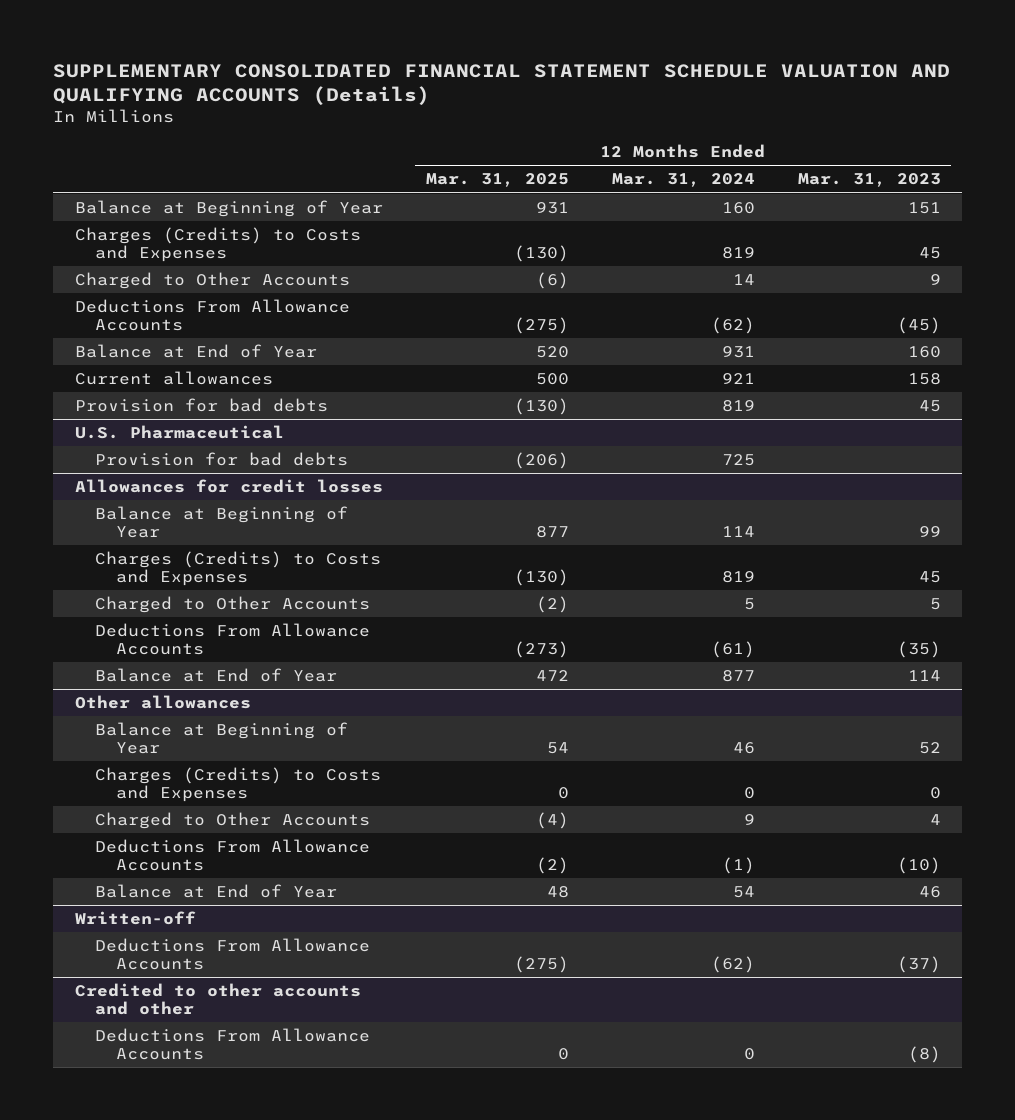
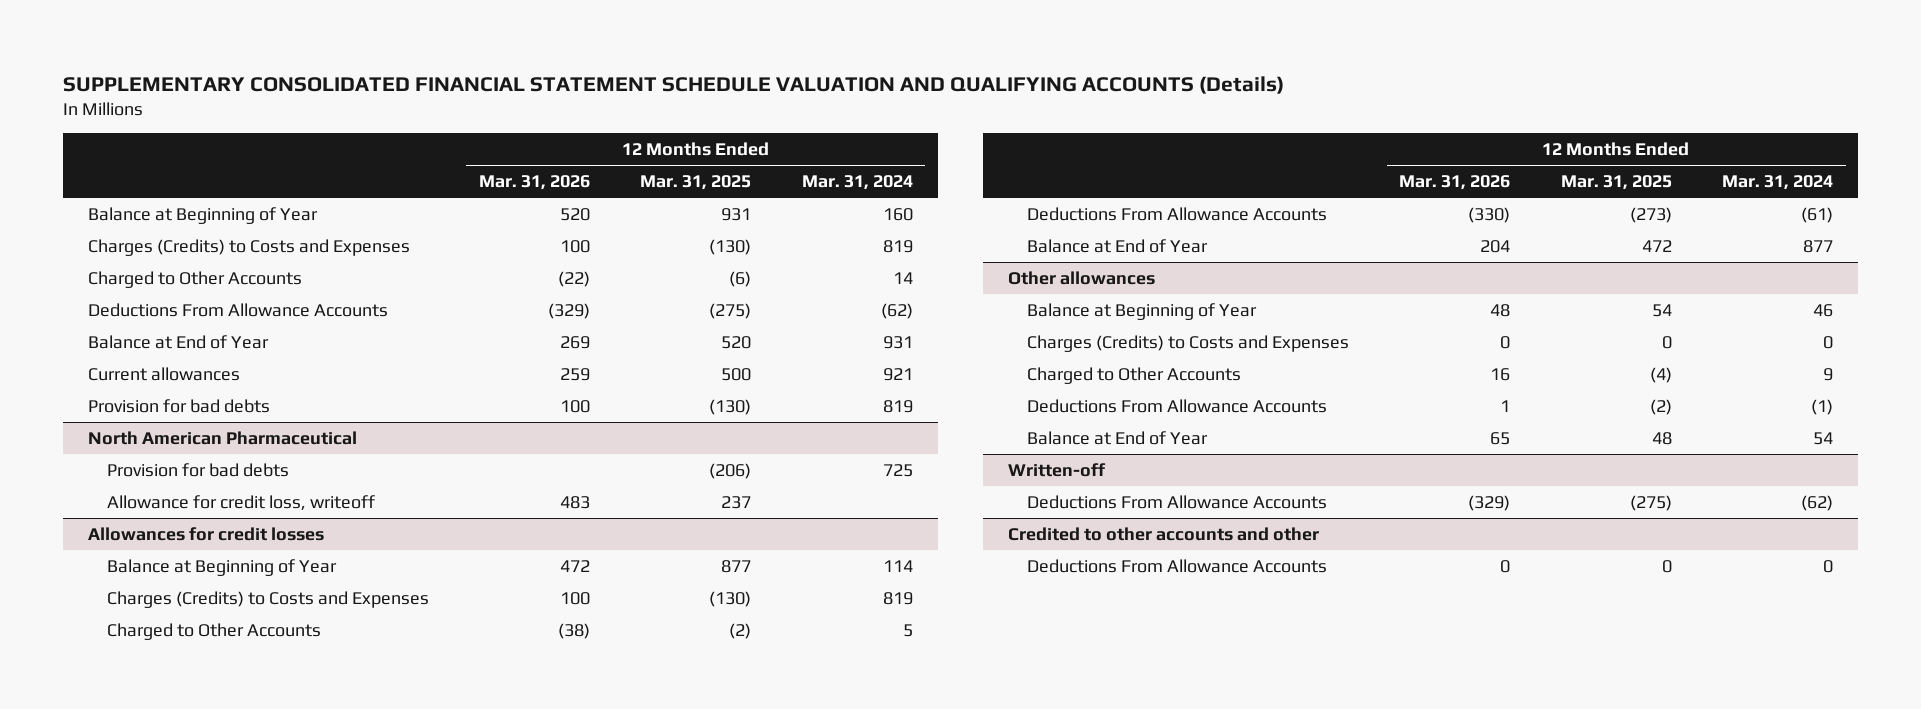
- | 12 Months Ended Mar. 31, 2025 | 12 Months Ended Mar. 31, 2024 | 12 Months Ended Mar. 31, 2023
+ | 12 Months Ended Mar. 31, 2026 | 12 Months Ended Mar. 31, 2025 | 12 Months Ended Mar. 31, 2024
- U.S. Pharmaceutical
+ North American Pharmaceutical
+ Allowance for credit loss, writeoff | 483 | 237 |

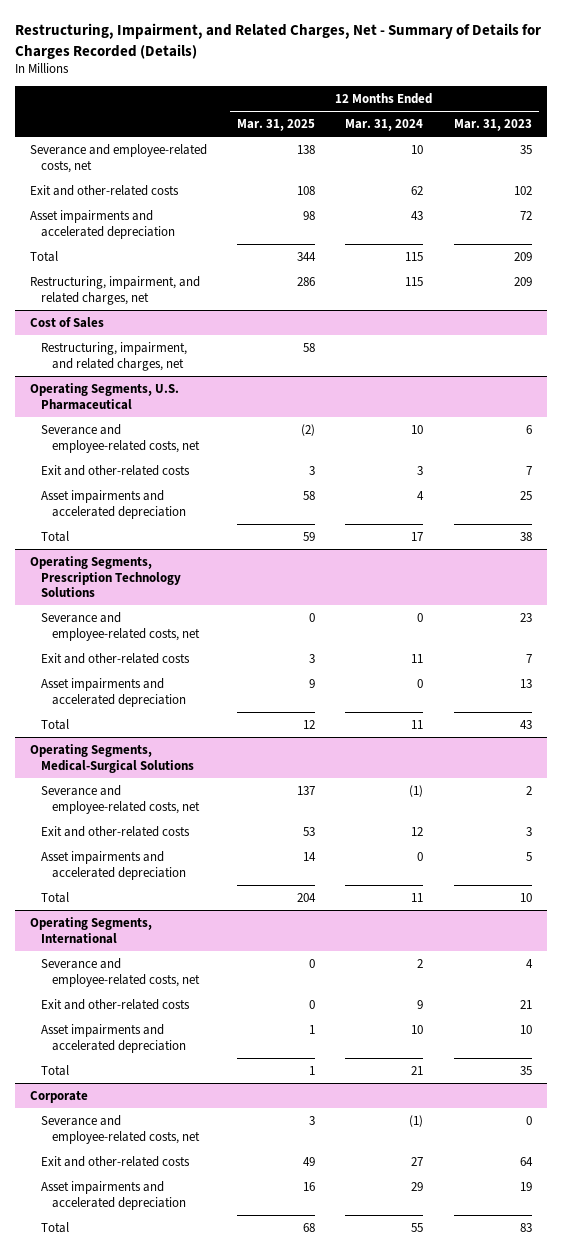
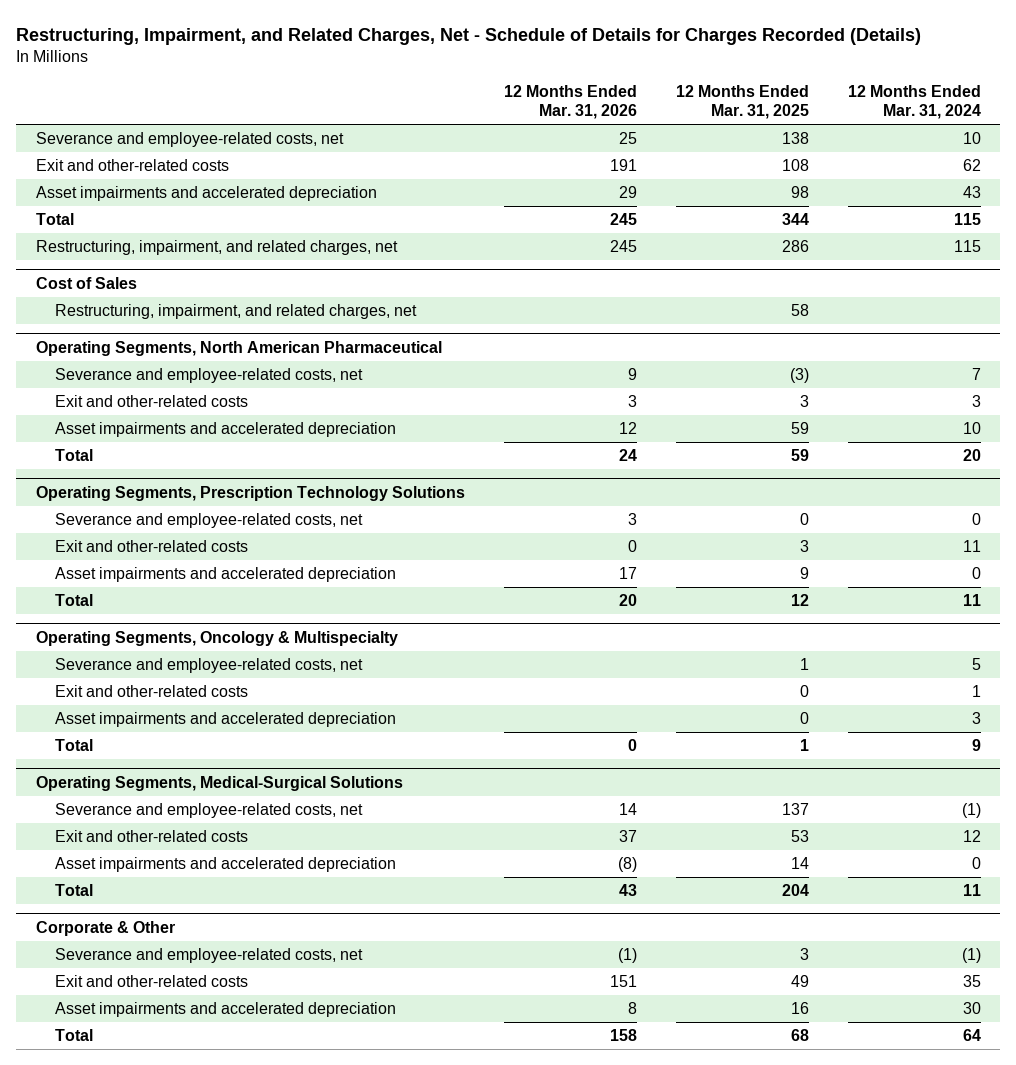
- Restructuring, Impairment, and Related Charges, Net - Summary of Details for Charges Recorded (Details)
+ Restructuring, Impairment, and Related Charges, Net - Schedule of Details for Charges Recorded (Details)
- | 12 Months Ended Mar. 31, 2025 | 12 Months Ended Mar. 31, 2024 | 12 Months Ended Mar. 31, 2023
+ | 12 Months Ended Mar. 31, 2026 | 12 Months Ended Mar. 31, 2025 | 12 Months Ended Mar. 31, 2024
- Operating Segments, U.S. Pharmaceutical
- Severance and employee-related costs, net | (2) | 10 | 6
+ Operating Segments, North American Pharmaceutical
+ Severance and employee-related costs, net | 9 | (3) | 7
- Asset impairments and accelerated depreciation | 58 | 4 | 25
- Total | 59 | 17 | 38
+ Asset impairments and accelerated depreciation | 12 | 59 | 10
+ Total | 24 | 59 | 20
+ Operating Segments, Oncology & Multispecialty
+ Severance and employee-related costs, net | | 1 | 5
+ Exit and other-related costs | | 0 | 1
+ Asset impairments and accelerated depreciation | | 0 | 3
+ Total | 0 | 1 | 9
- Operating Segments, International
- Severance and employee-related costs, net | 0 | 2 | 4
- Exit and other-related costs | 0 | 9 | 21
- Asset impairments and accelerated depreciation | 1 | 10 | 10
- Total | 1 | 21 | 35
- Corporate
+ Corporate & Other
- Exit and other-related costs | 49 | 27 | 64
- Asset impairments and accelerated depreciation | 16 | 29 | 19
- Total | 68 | 55 | 83
+ Exit and other-related costs | 151 | 49 | 35
+ Asset impairments and accelerated depreciation | 8 | 16 | 30
+ Total | 158 | 68 | 64

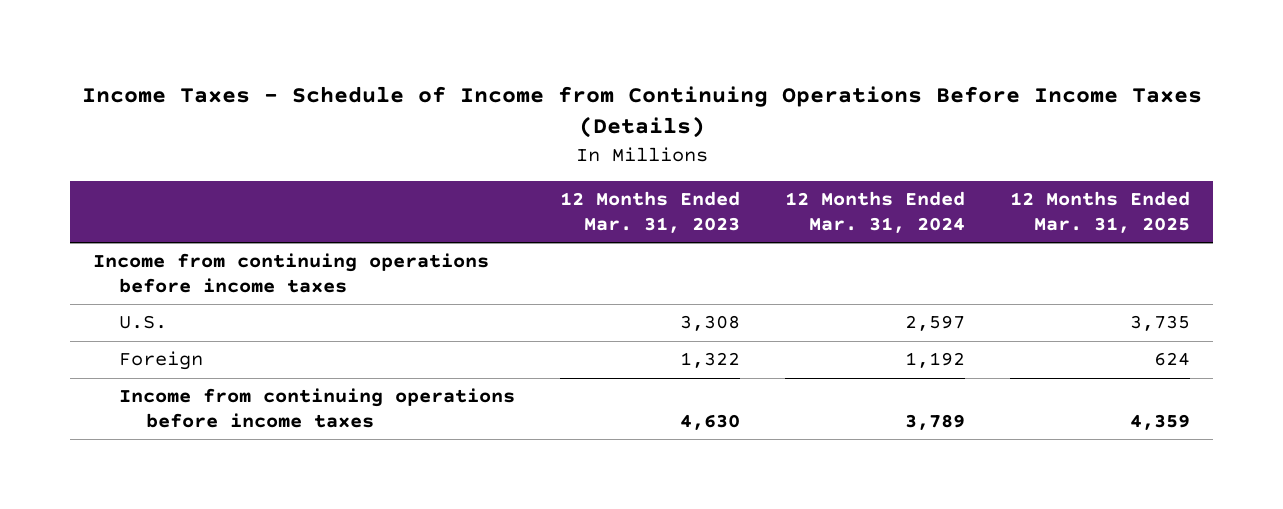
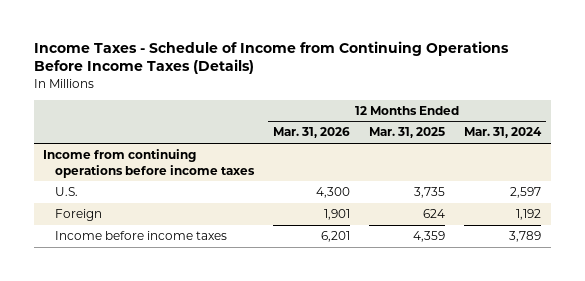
- | 12 Months Ended Mar. 31, 2023 | 12 Months Ended Mar. 31, 2024 | 12 Months Ended Mar. 31, 2025
+ | 12 Months Ended Mar. 31, 2026 | 12 Months Ended Mar. 31, 2025 | 12 Months Ended Mar. 31, 2024
- Income from continuing operations before income taxes | 4,630 | 3,789 | 4,359
+ Income before income taxes | 6,201 | 4,359 | 3,789

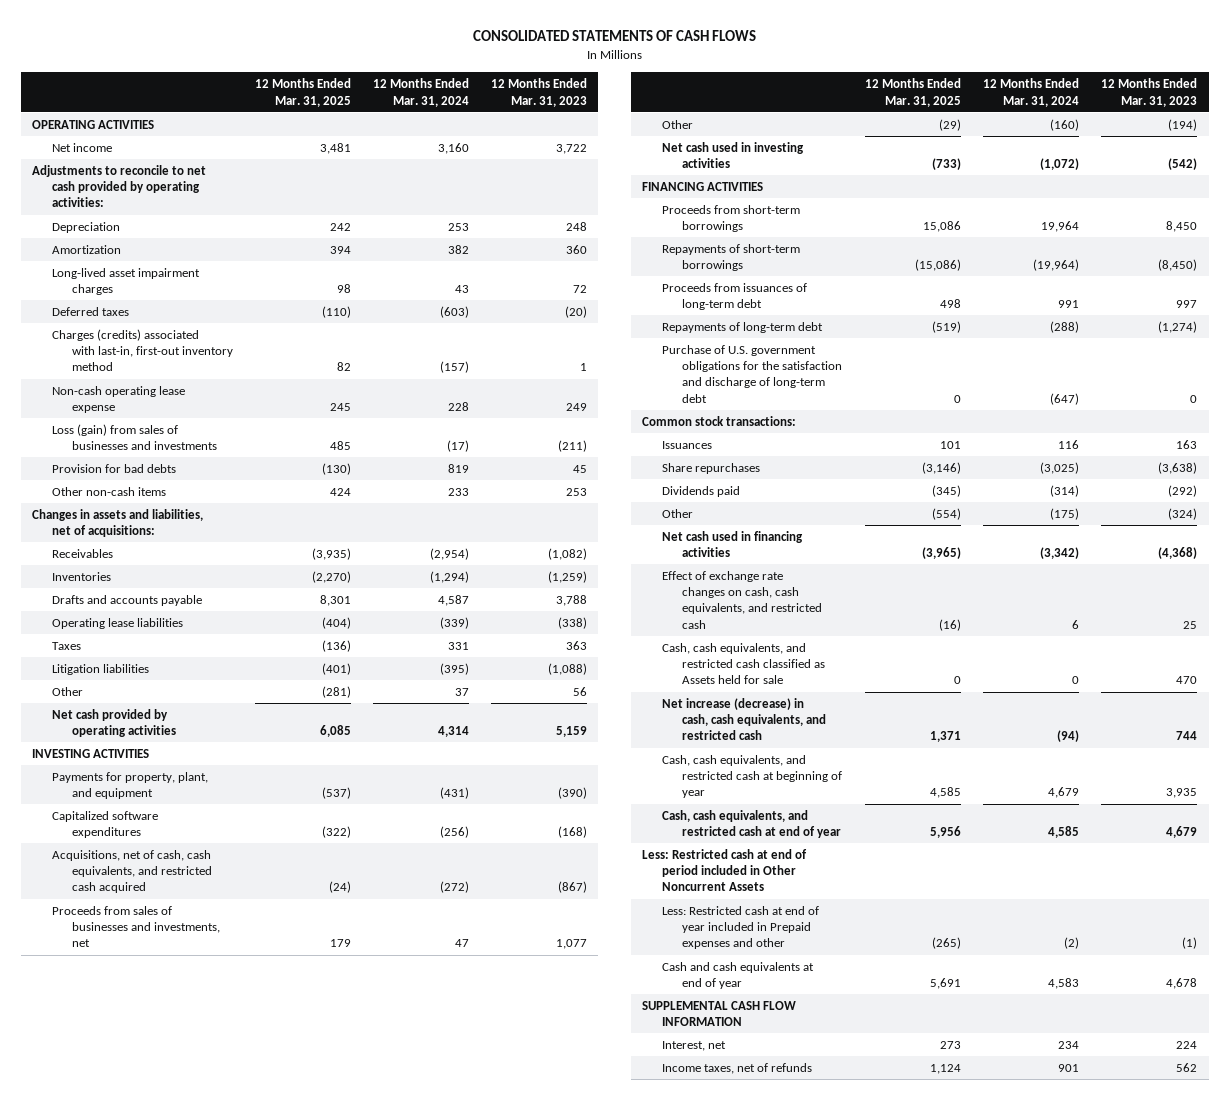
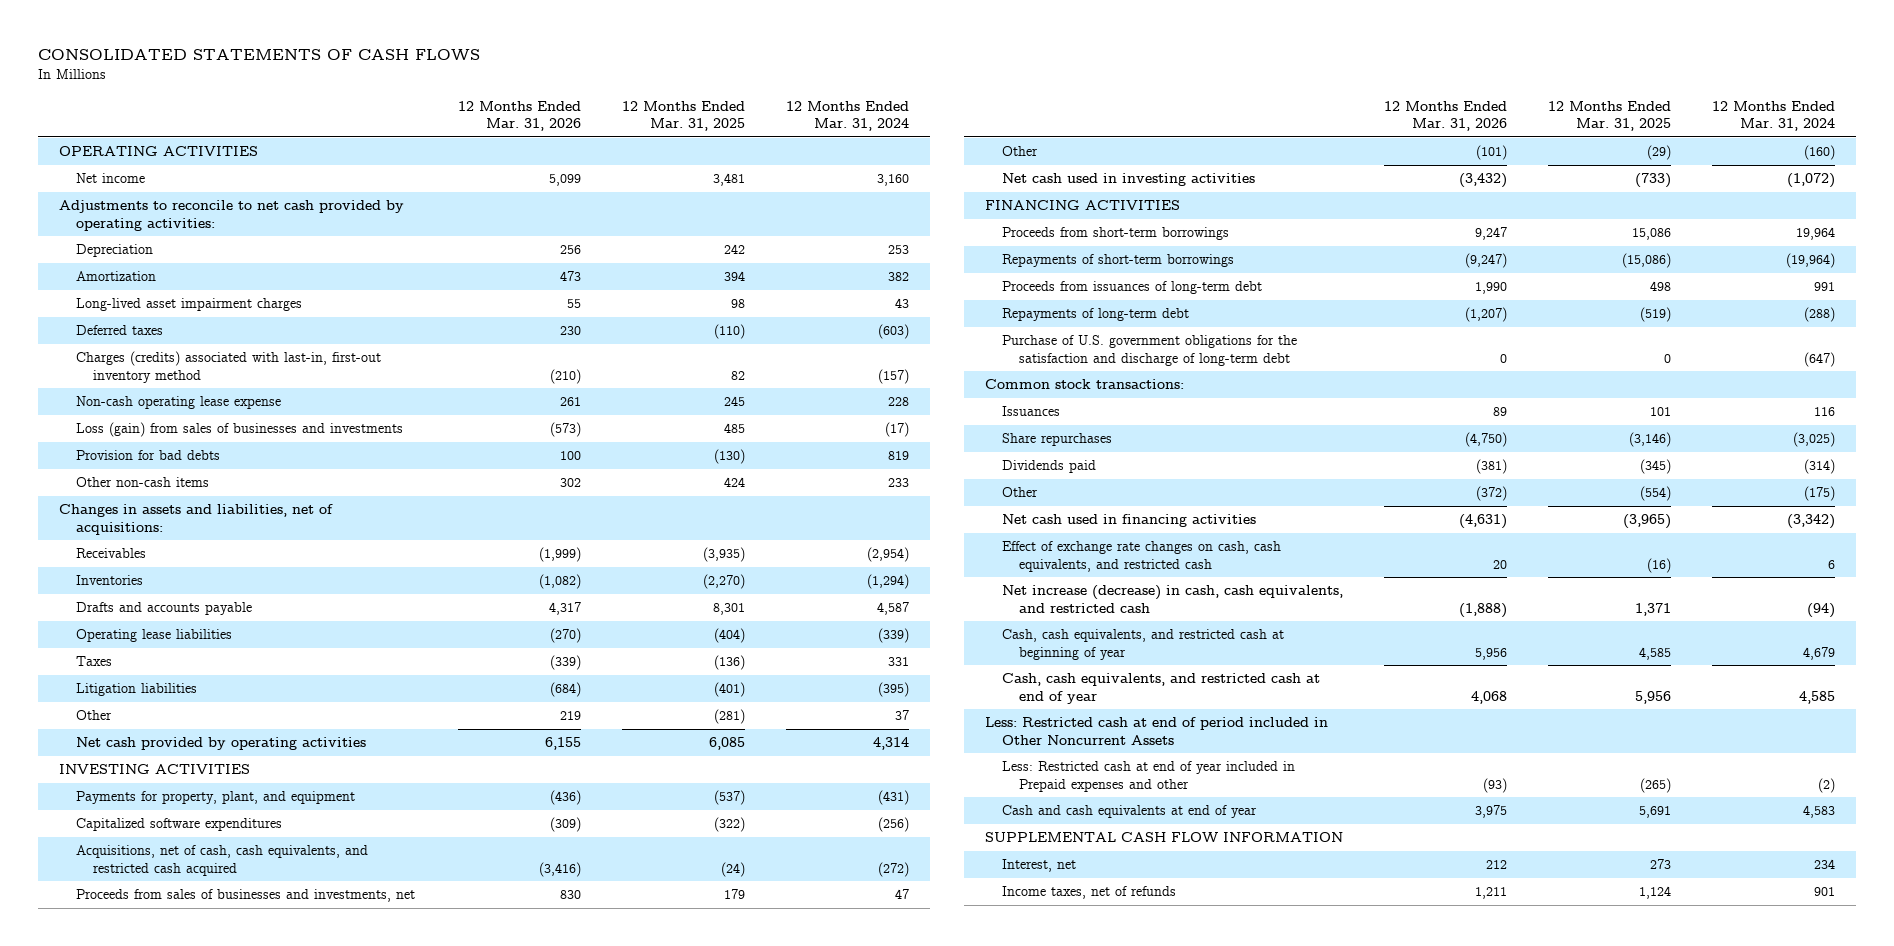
- | 12 Months Ended Mar. 31, 2025 | 12 Months Ended Mar. 31, 2024 | 12 Months Ended Mar. 31, 2023
+ | 12 Months Ended Mar. 31, 2026 | 12 Months Ended Mar. 31, 2025 | 12 Months Ended Mar. 31, 2024
- Cash, cash equivalents, and restricted cash classified as Assets held for sale | 0 | 0 | 470

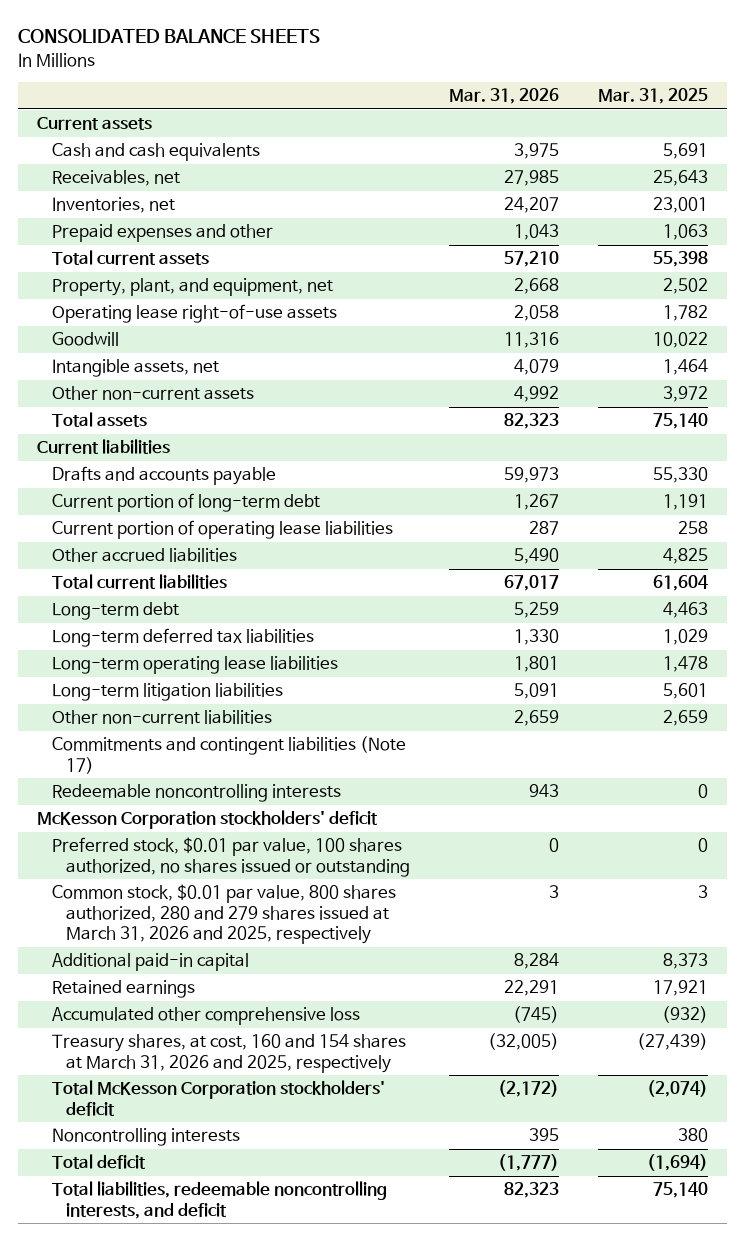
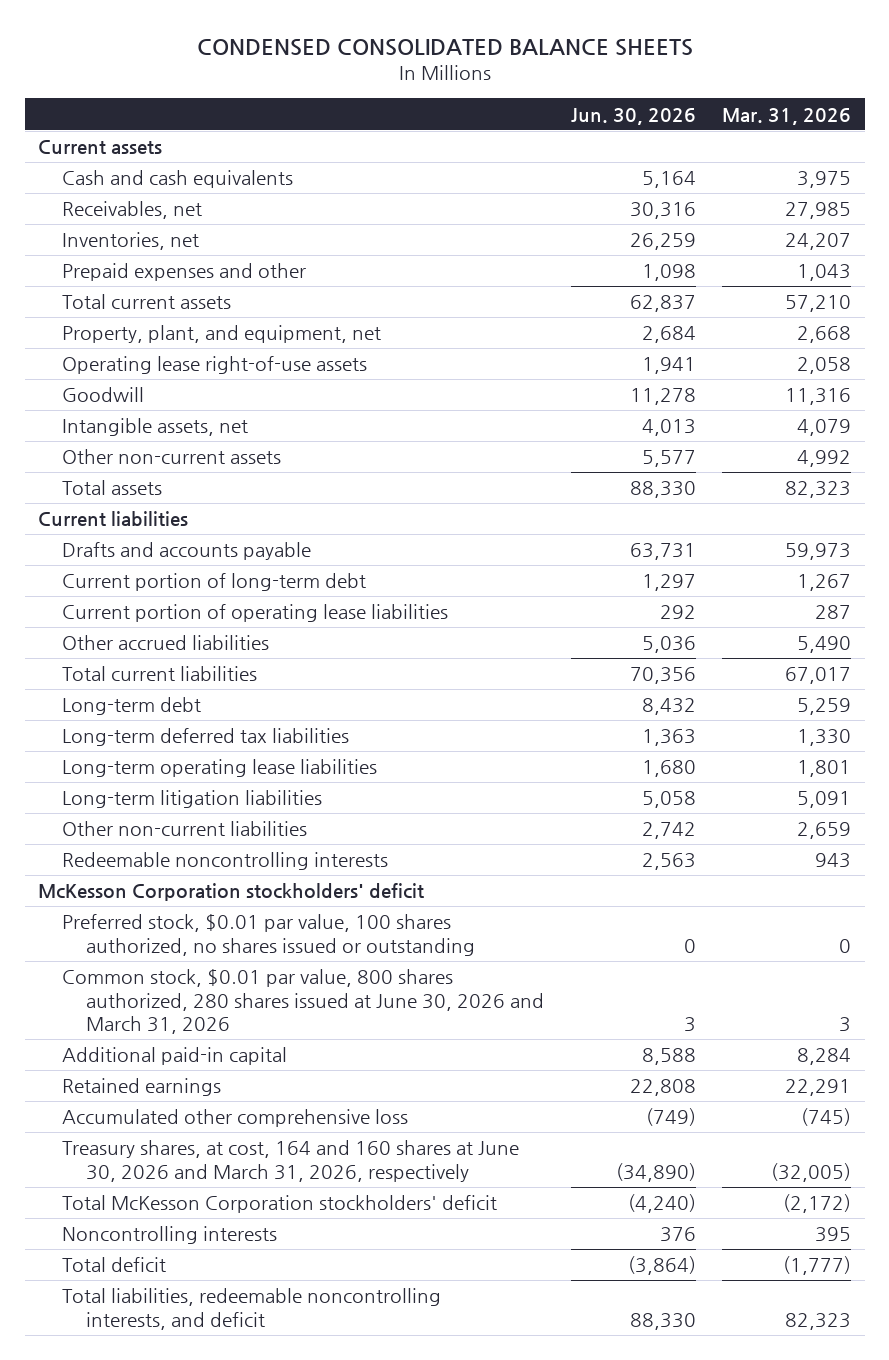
- CONSOLIDATED BALANCE SHEETS
+ CONDENSED CONSOLIDATED BALANCE SHEETS
- | Mar. 31, 2026 | Mar. 31, 2025
+ | Jun. 30, 2026 | Mar. 31, 2026
- Commitments and contingent liabilities (Note 17)
- Common stock, $0.01 par value, 800 shares authorized, 280 and 279 shares issued at March 31, 2026 and 2025, respectively | 3 | 3
+ Common stock, $0.01 par value, 800 shares authorized, 280 shares issued at June 30, 2026 and March 31, 2026 | 3 | 3
- Treasury shares, at cost, 160 and 154 shares at March 31, 2026 and 2025, respectively | (32,005) | (27,439)
+ Treasury shares, at cost, 164 and 160 shares at June 30, 2026 and March 31, 2026, respectively | (34,890) | (32,005)

